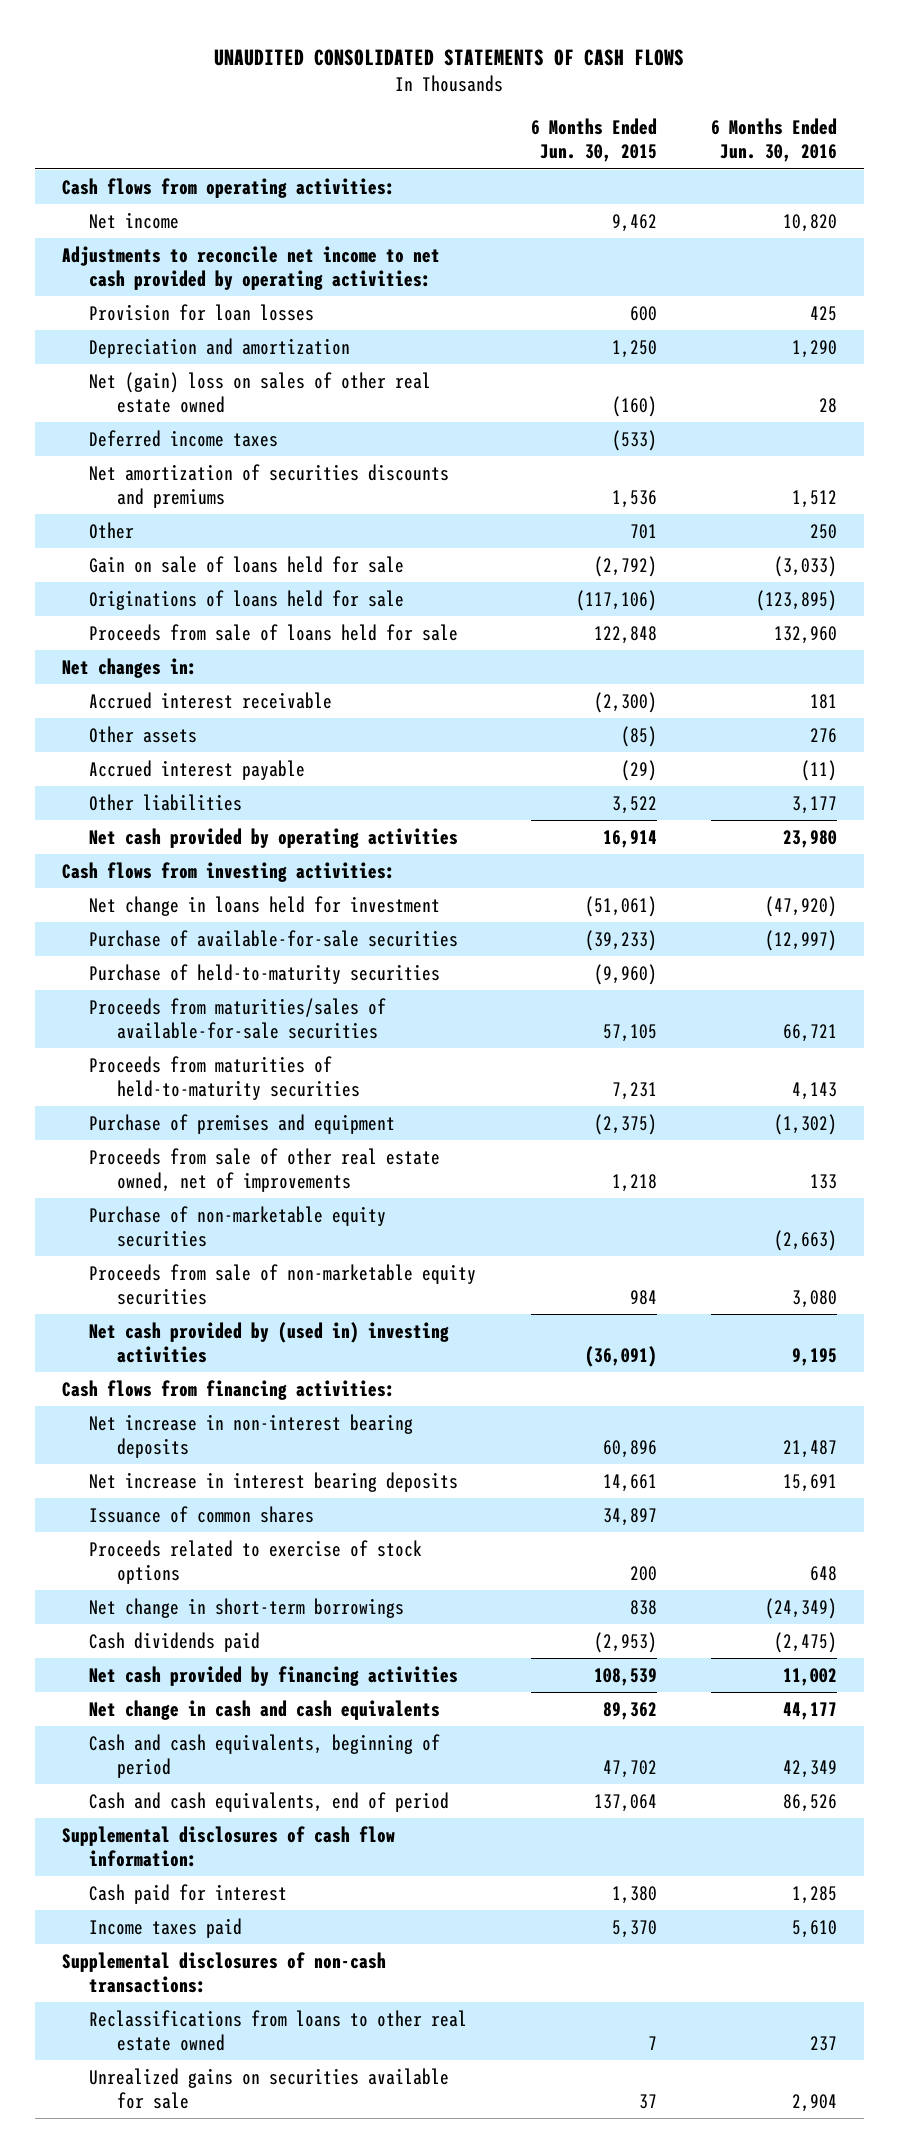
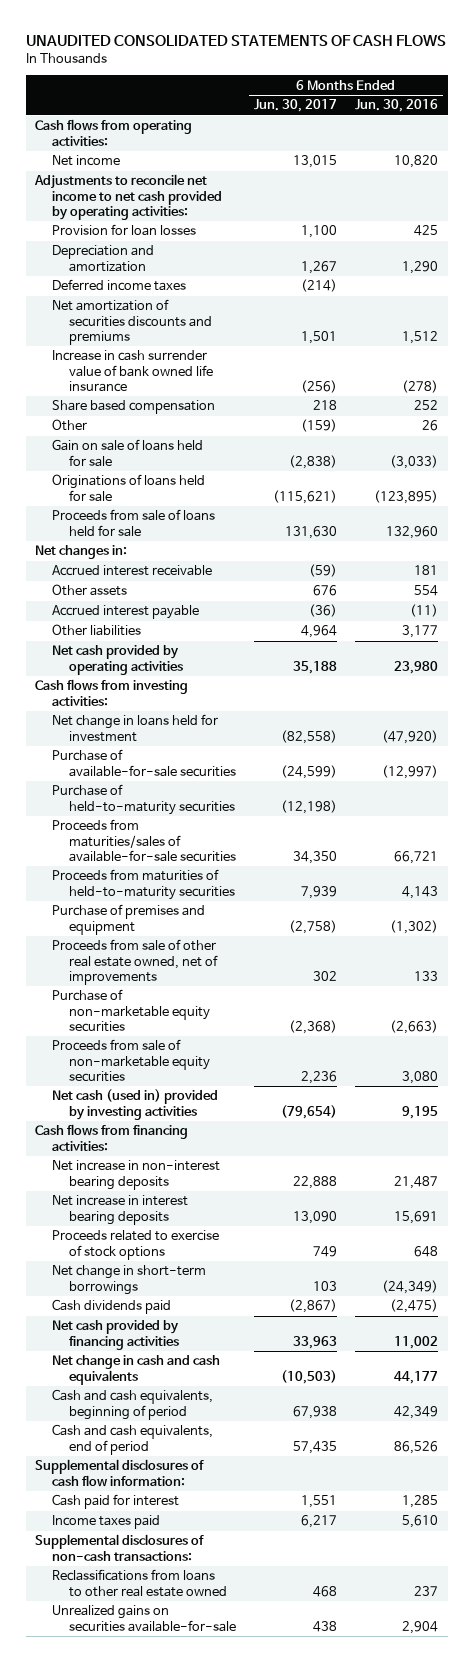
- | 6 Months Ended Jun. 30, 2015 | 6 Months Ended Jun. 30, 2016
+ | 6 Months Ended Jun. 30, 2017 | 6 Months Ended Jun. 30, 2016
- Net (gain) loss on sales of other real estate owned | (160) | 28
- Other | 701 | 250
+ Increase in cash surrender value of bank owned life insurance | (256) | (278)
+ Share based compensation | 218 | 252
+ Other | (159) | 26
- Other assets | (85) | 276
+ Other assets | 676 | 554
- Net cash provided by (used in) investing activities | (36,091) | 9,195
+ Net cash (used in) provided by investing activities | (79,654) | 9,195
- Issuance of common shares | 34,897 |
- Unrealized gains on securities available for sale | 37 | 2,904
+ Unrealized gains on securities available-for-sale | 438 | 2,904

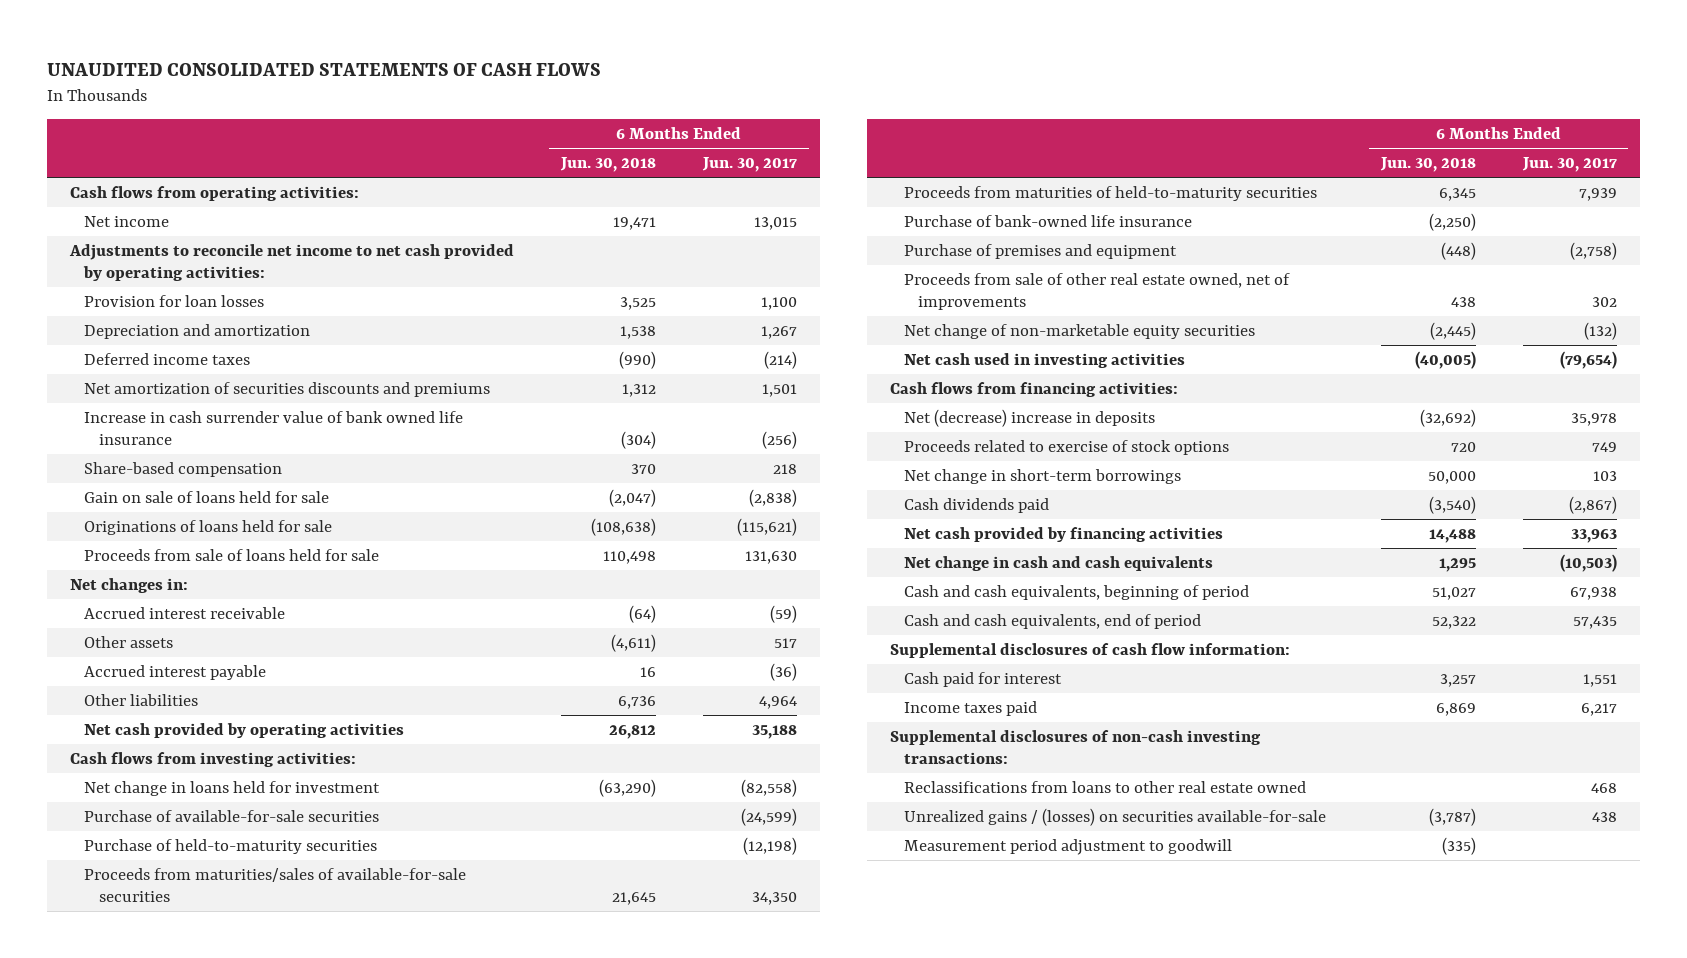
- | 6 Months Ended Jun. 30, 2017 | 6 Months Ended Jun. 30, 2016
+ | 6 Months Ended Jun. 30, 2018 | 6 Months Ended Jun. 30, 2017
- Share based compensation | 218 | 252
- Other | (159) | 26
+ Share-based compensation | 370 | 218
- Other assets | 676 | 554
+ Other assets | (4,611) | 517
+ Purchase of bank-owned life insurance | (2,250) |
- Purchase of non-marketable equity securities | (2,368) | (2,663)
- Proceeds from sale of non-marketable equity securities | 2,236 | 3,080
- Net cash (used in) provided by investing activities | (79,654) | 9,195
+ Net change of non-marketable equity securities | (2,445) | (132)
+ Net cash used in investing activities | (40,005) | (79,654)
- Net increase in non-interest bearing deposits | 22,888 | 21,487
- Net increase in interest bearing deposits | 13,090 | 15,691
+ Net (decrease) increase in deposits | (32,692) | 35,978
- Supplemental disclosures of non-cash transactions:
+ Supplemental disclosures of non-cash investing transactions:
- Unrealized gains on securities available-for-sale | 438 | 2,904
+ Unrealized gains / (losses) on securities available-for-sale | (3,787) | 438
+ Measurement period adjustment to goodwill | (335) |

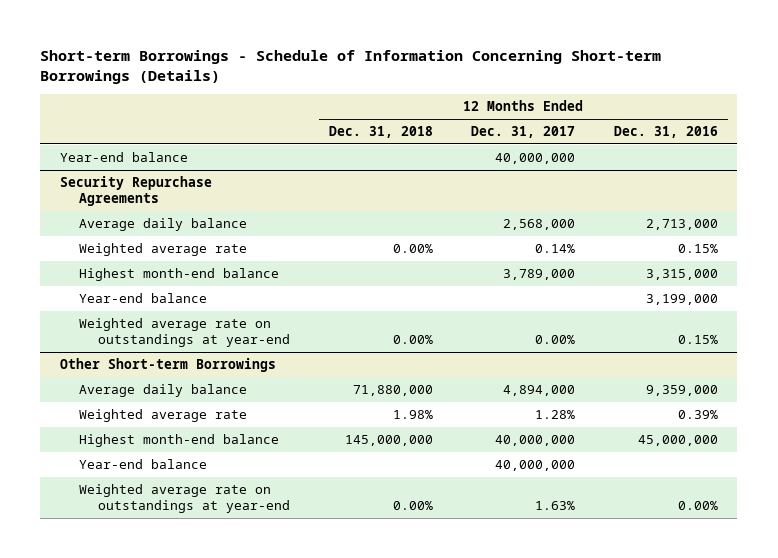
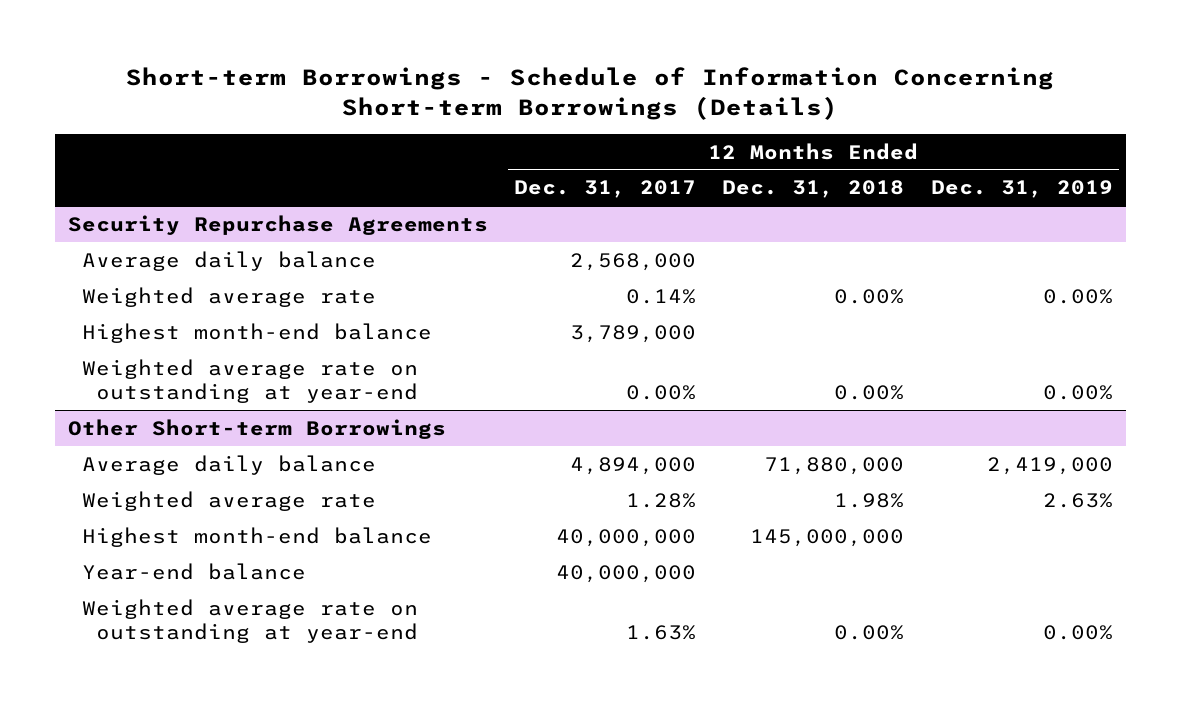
- | 12 Months Ended Dec. 31, 2018 | 12 Months Ended Dec. 31, 2017 | 12 Months Ended Dec. 31, 2016
+ | 12 Months Ended Dec. 31, 2017 | 12 Months Ended Dec. 31, 2018 | 12 Months Ended Dec. 31, 2019
- Year-end balance | | 40,000,000 |
@ Security Repurchase Agreements
- Year-end balance | | | 3,199,000
- Weighted average rate on outstandings at year-end | 0.00% | 0.00% | 0.15%
+ Weighted average rate on outstanding at year-end | 0.00% | 0.00% | 0.00%
@ Other Short-term Borrowings
- Weighted average rate on outstandings at year-end | 0.00% | 1.63% | 0.00%
+ Weighted average rate on outstanding at year-end | 1.63% | 0.00% | 0.00%

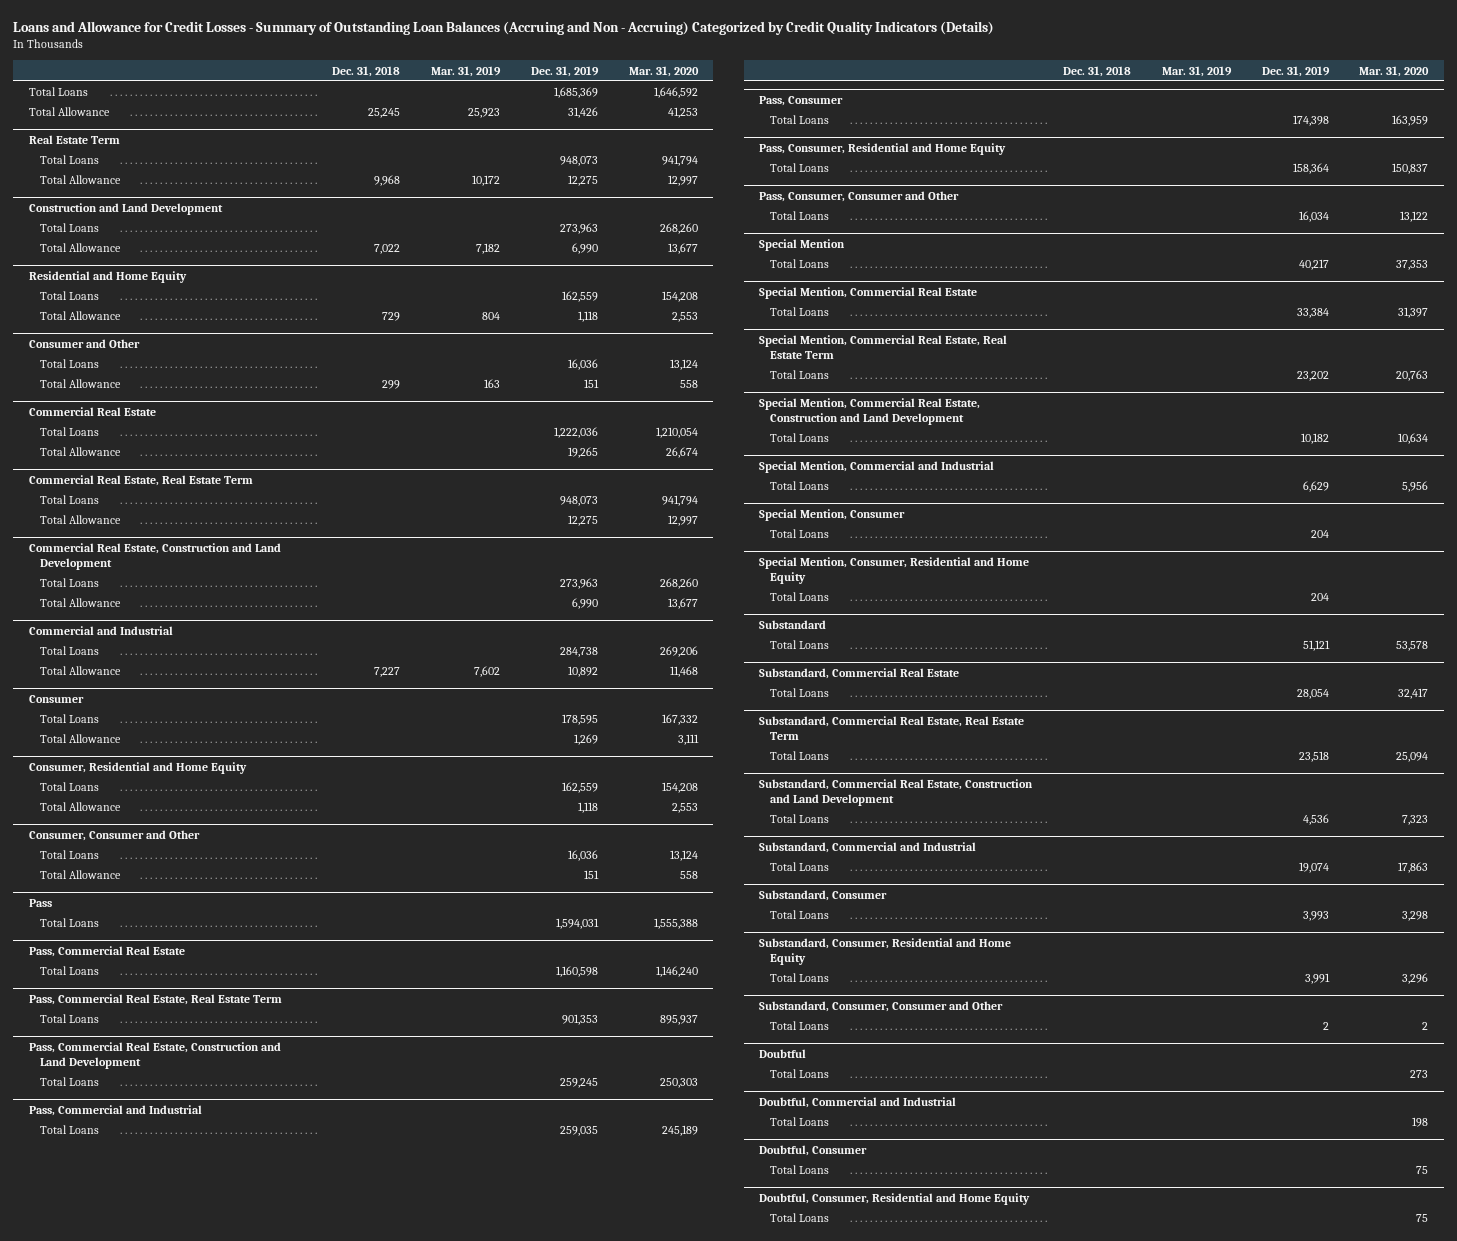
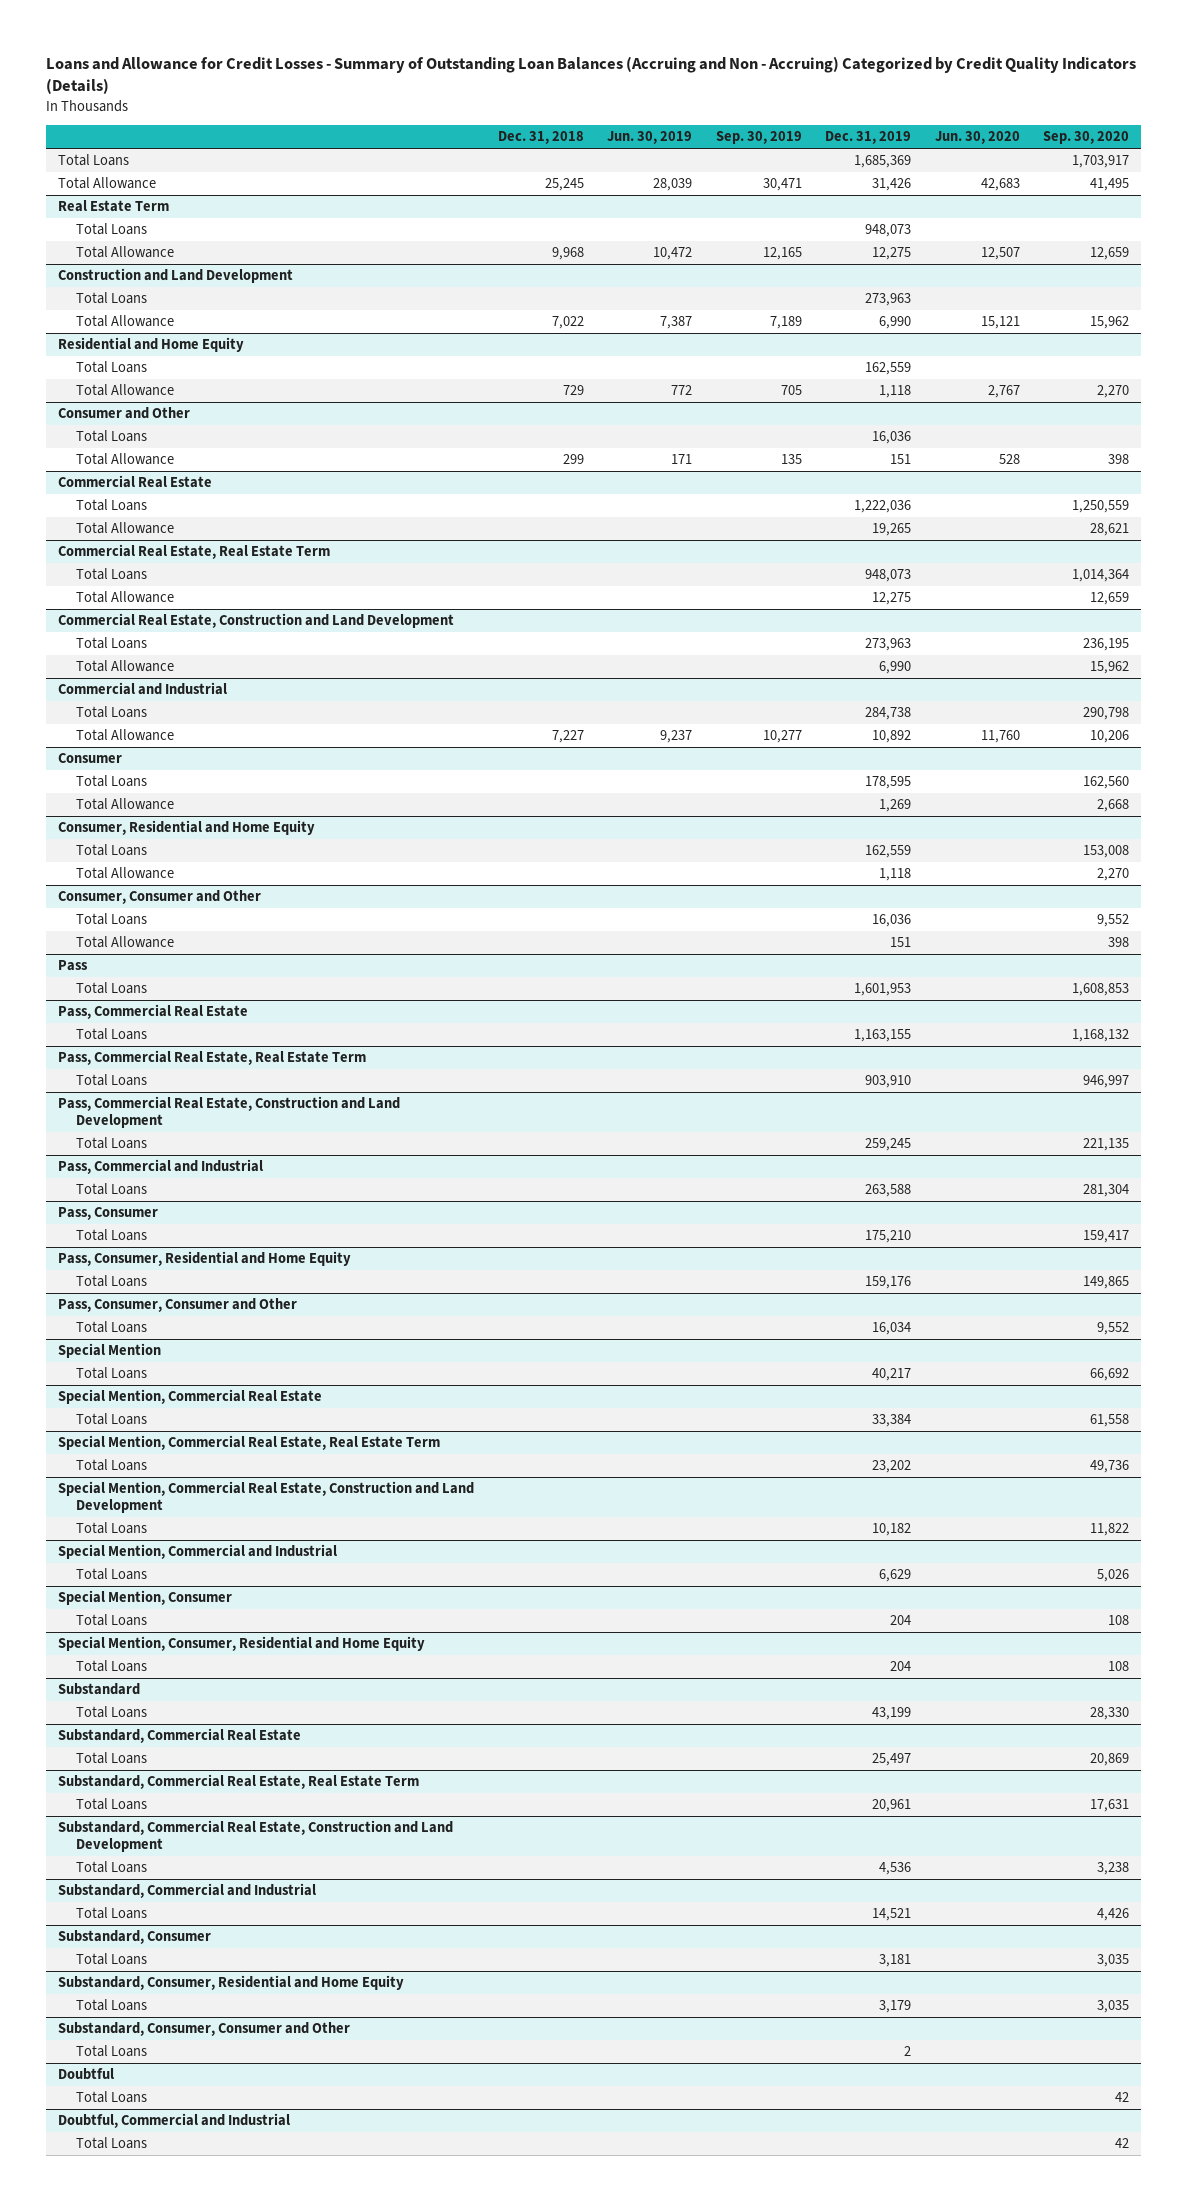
- | Dec. 31, 2018 | Mar. 31, 2019 | Dec. 31, 2019 | Mar. 31, 2020
+ | Dec. 31, 2018 | Jun. 30, 2019 | Sep. 30, 2019 | Dec. 31, 2019 | Jun. 30, 2020 | Sep. 30, 2020
@ Pass
- Total Loans | | | 1,594,031 | 1,555,388
+ Total Loans | | | | 1,601,953 | | 1,608,853
@ Pass, Commercial Real Estate
- Total Loans | | | 1,160,598 | 1,146,240
+ Total Loans | | | | 1,163,155 | | 1,168,132
@ Pass, Commercial Real Estate, Real Estate Term
- Total Loans | | | 901,353 | 895,937
+ Total Loans | | | | 903,910 | | 946,997
@ Pass, Commercial and Industrial
- Total Loans | | | 259,035 | 245,189
+ Total Loans | | | | 263,588 | | 281,304
@ Pass, Consumer
- Total Loans | | | 174,398 | 163,959
+ Total Loans | | | | 175,210 | | 159,417
@ Pass, Consumer, Residential and Home Equity
- Total Loans | | | 158,364 | 150,837
+ Total Loans | | | | 159,176 | | 149,865
@ Substandard
- Total Loans | | | 51,121 | 53,578
+ Total Loans | | | | 43,199 | | 28,330
@ Substandard, Commercial Real Estate
- Total Loans | | | 28,054 | 32,417
+ Total Loans | | | | 25,497 | | 20,869
@ Substandard, Commercial Real Estate, Real Estate Term
- Total Loans | | | 23,518 | 25,094
+ Total Loans | | | | 20,961 | | 17,631
@ Substandard, Commercial and Industrial
- Total Loans | | | 19,074 | 17,863
+ Total Loans | | | | 14,521 | | 4,426
@ Substandard, Consumer
- Total Loans | | | 3,993 | 3,298
+ Total Loans | | | | 3,181 | | 3,035
@ Substandard, Consumer, Residential and Home Equity
- Total Loans | | | 3,991 | 3,296
+ Total Loans | | | | 3,179 | | 3,035
- Doubtful, Consumer
- Total Loans | | | | 75
- Doubtful, Consumer, Residential and Home Equity
- Total Loans | | | | 75

